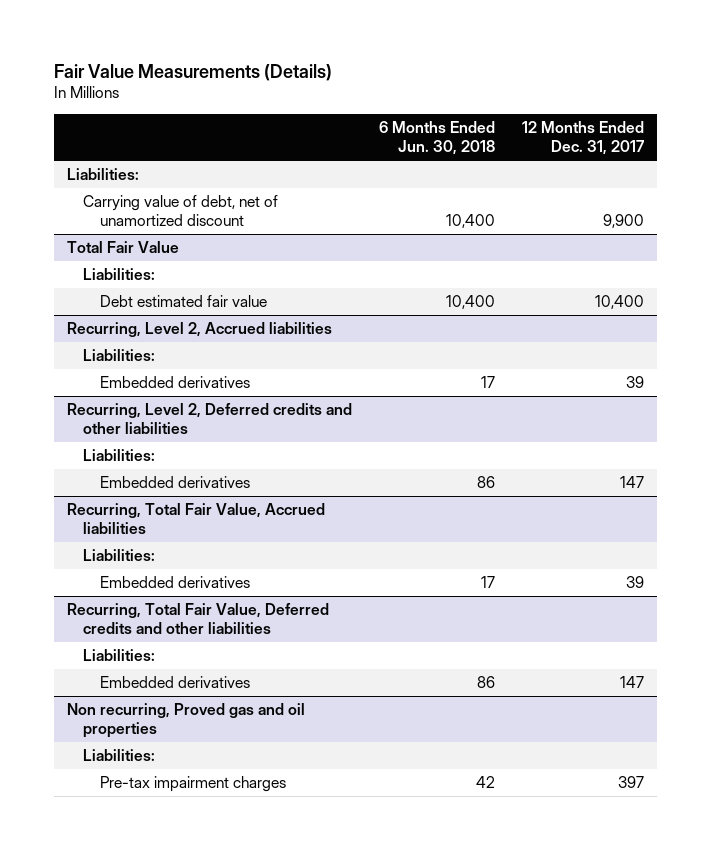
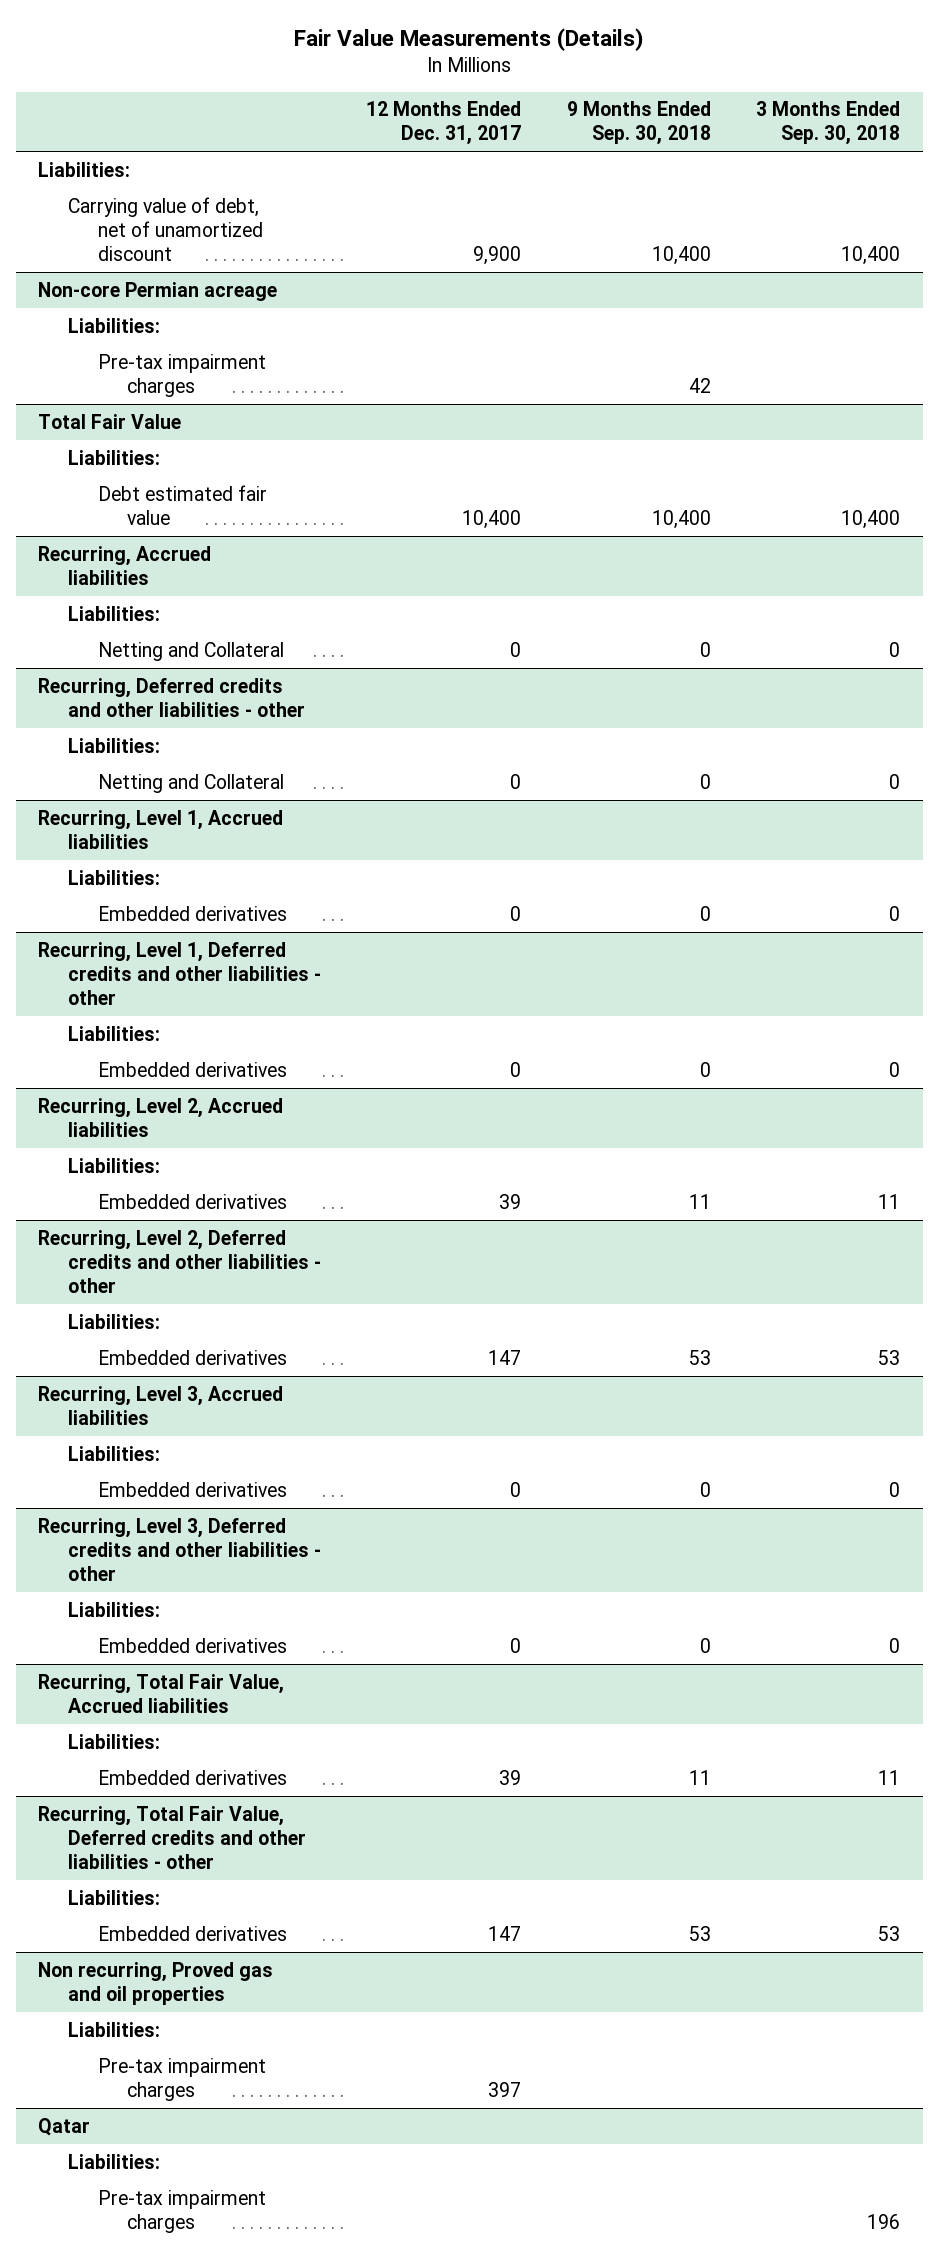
- | 6 Months Ended Jun. 30, 2018 | 12 Months Ended Dec. 31, 2017
+ | 12 Months Ended Dec. 31, 2017 | 9 Months Ended Sep. 30, 2018 | 3 Months Ended Sep. 30, 2018
+ Non-core Permian acreage
+ Liabilities:
+ Pre-tax impairment charges | | 42 |
+ Recurring, Accrued liabilities
+ Liabilities:
+ Netting and Collateral | 0 | 0 | 0
+ Recurring, Deferred credits and other liabilities - other
+ Liabilities:
+ Netting and Collateral | 0 | 0 | 0
+ Recurring, Level 1, Accrued liabilities
+ Liabilities:
+ Embedded derivatives | 0 | 0 | 0
+ Recurring, Level 1, Deferred credits and other liabilities - other
+ Liabilities:
+ Embedded derivatives | 0 | 0 | 0
- Recurring, Level 2, Deferred credits and other liabilities
+ Recurring, Level 2, Deferred credits and other liabilities - other
+ Recurring, Level 3, Accrued liabilities
+ Liabilities:
+ Embedded derivatives | 0 | 0 | 0
+ Recurring, Level 3, Deferred credits and other liabilities - other
+ Liabilities:
+ Embedded derivatives | 0 | 0 | 0
- Recurring, Total Fair Value, Deferred credits and other liabilities
+ Recurring, Total Fair Value, Deferred credits and other liabilities - other
+ Qatar
+ Liabilities:
+ Pre-tax impairment charges | | | 196

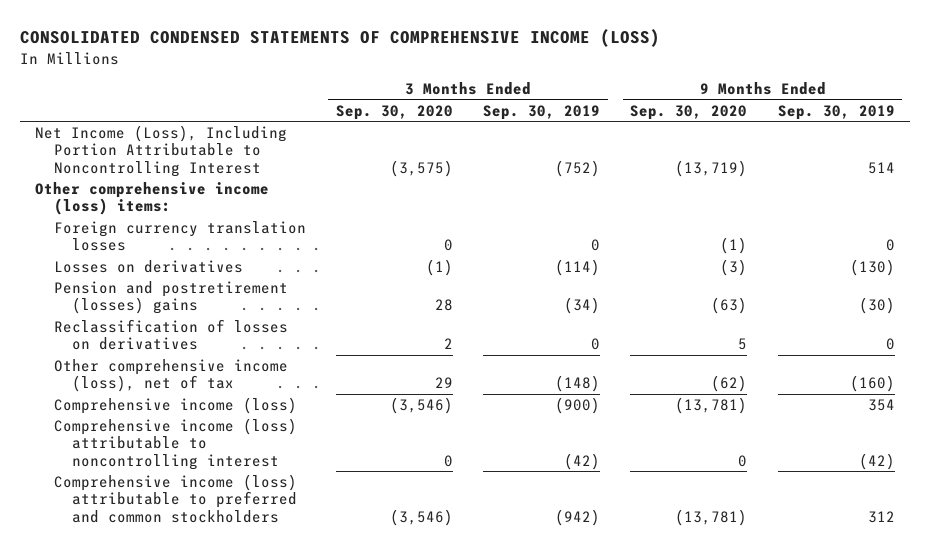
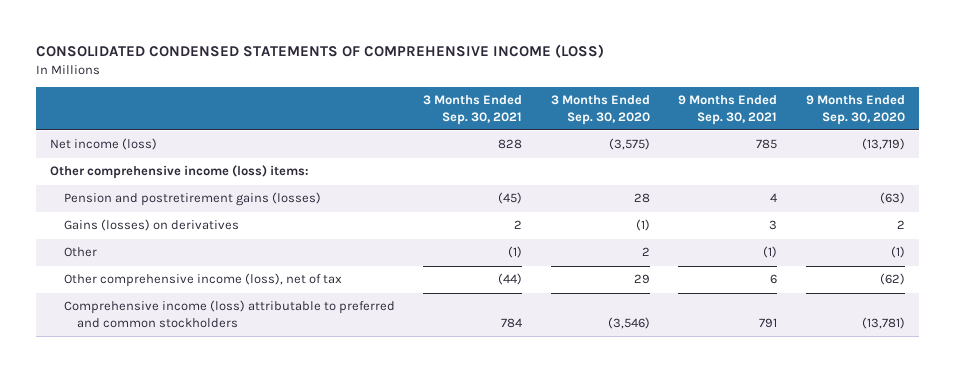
- | 3 Months Ended Sep. 30, 2020 | 3 Months Ended Sep. 30, 2019 | 9 Months Ended Sep. 30, 2020 | 9 Months Ended Sep. 30, 2019
+ | 3 Months Ended Sep. 30, 2021 | 3 Months Ended Sep. 30, 2020 | 9 Months Ended Sep. 30, 2021 | 9 Months Ended Sep. 30, 2020
- Net Income (Loss), Including Portion Attributable to Noncontrolling Interest | (3,575) | (752) | (13,719) | 514
+ Net income (loss) | 828 | (3,575) | 785 | (13,719)
- Foreign currency translation losses | 0 | 0 | (1) | 0
- Losses on derivatives | (1) | (114) | (3) | (130)
- Pension and postretirement (losses) gains | 28 | (34) | (63) | (30)
- Reclassification of losses on derivatives | 2 | 0 | 5 | 0
+ Pension and postretirement gains (losses) | (45) | 28 | 4 | (63)
+ Gains (losses) on derivatives | 2 | (1) | 3 | 2
+ Other | (1) | 2 | (1) | (1)
- Comprehensive income (loss) | (3,546) | (900) | (13,781) | 354
- Comprehensive income (loss) attributable to noncontrolling interest | 0 | (42) | 0 | (42)

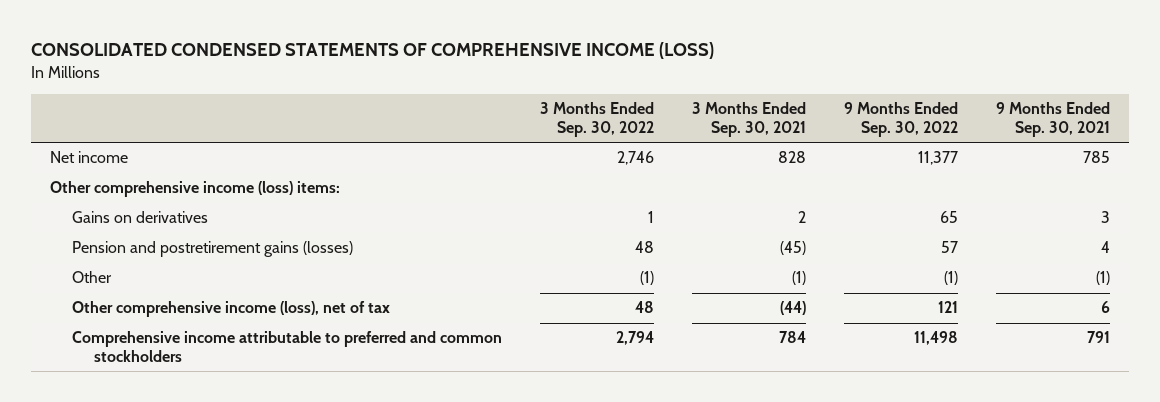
- | 3 Months Ended Sep. 30, 2021 | 3 Months Ended Sep. 30, 2020 | 9 Months Ended Sep. 30, 2021 | 9 Months Ended Sep. 30, 2020
+ | 3 Months Ended Sep. 30, 2022 | 3 Months Ended Sep. 30, 2021 | 9 Months Ended Sep. 30, 2022 | 9 Months Ended Sep. 30, 2021
- Net income (loss) | 828 | (3,575) | 785 | (13,719)
+ Net income | 2,746 | 828 | 11,377 | 785
+ Gains on derivatives | 1 | 2 | 65 | 3
- Gains (losses) on derivatives | 2 | (1) | 3 | 2
- Comprehensive income (loss) attributable to preferred and common stockholders | 784 | (3,546) | 791 | (13,781)
+ Comprehensive income attributable to preferred and common stockholders | 2,794 | 784 | 11,498 | 791

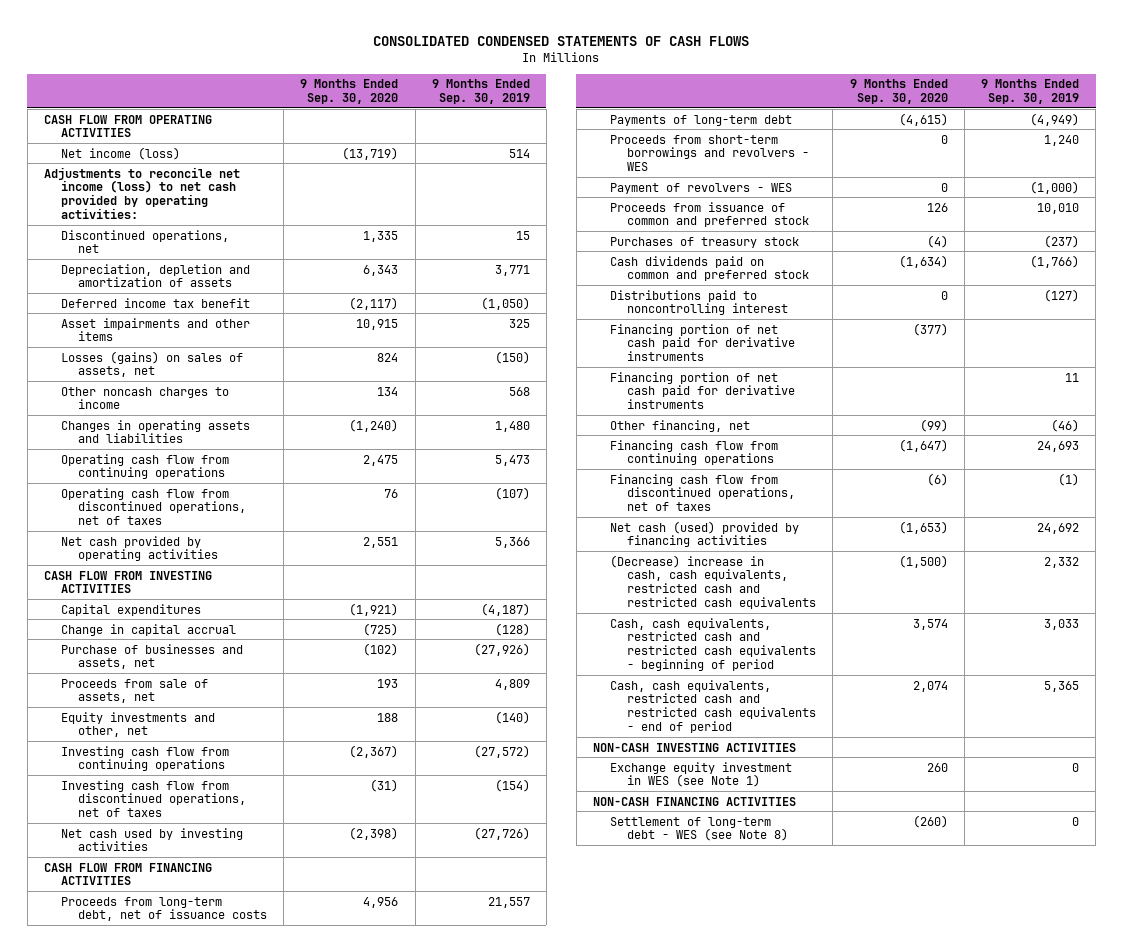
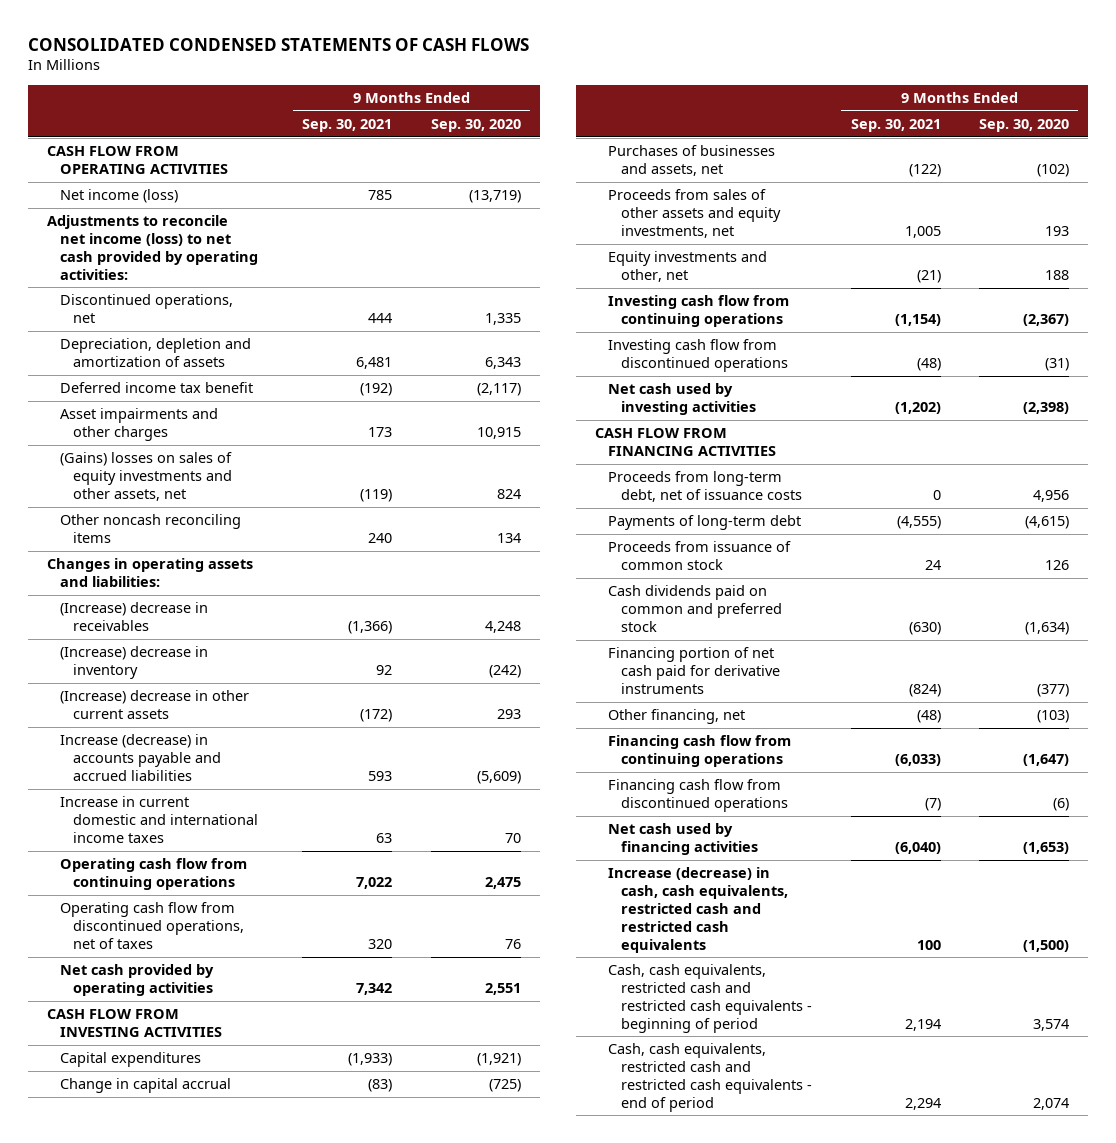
- | 9 Months Ended Sep. 30, 2020 | 9 Months Ended Sep. 30, 2019
+ | 9 Months Ended Sep. 30, 2021 | 9 Months Ended Sep. 30, 2020
- Asset impairments and other items | 10,915 | 325
- Losses (gains) on sales of assets, net | 824 | (150)
- Other noncash charges to income | 134 | 568
- Changes in operating assets and liabilities | (1,240) | 1,480
+ Asset impairments and other charges | 173 | 10,915
+ (Gains) losses on sales of equity investments and other assets, net | (119) | 824
+ Other noncash reconciling items | 240 | 134
+ Changes in operating assets and liabilities:
+ (Increase) decrease in receivables | (1,366) | 4,248
+ (Increase) decrease in inventory | 92 | (242)
+ (Increase) decrease in other current assets | (172) | 293
+ Increase (decrease) in accounts payable and accrued liabilities | 593 | (5,609)
+ Increase in current domestic and international income taxes | 63 | 70
- Purchase of businesses and assets, net | (102) | (27,926)
- Proceeds from sale of assets, net | 193 | 4,809
+ Purchases of businesses and assets, net | (122) | (102)
+ Proceeds from sales of other assets and equity investments, net | 1,005 | 193
- Investing cash flow from discontinued operations, net of taxes | (31) | (154)
+ Investing cash flow from discontinued operations | (48) | (31)
- Proceeds from short-term borrowings and revolvers - WES | 0 | 1,240
- Payment of revolvers - WES | 0 | (1,000)
- Proceeds from issuance of common and preferred stock | 126 | 10,010
- Purchases of treasury stock | (4) | (237)
+ Proceeds from issuance of common stock | 24 | 126
- Distributions paid to noncontrolling interest | 0 | (127)
- Financing portion of net cash paid for derivative instruments | | 11
- Other financing, net | (99) | (46)
+ Other financing, net | (48) | (103)
- Financing cash flow from discontinued operations, net of taxes | (6) | (1)
- Net cash (used) provided by financing activities | (1,653) | 24,692
- (Decrease) increase in cash, cash equivalents, restricted cash and restricted cash equivalents | (1,500) | 2,332
+ Financing cash flow from discontinued operations | (7) | (6)
+ Net cash used by financing activities | (6,040) | (1,653)
+ Increase (decrease) in cash, cash equivalents, restricted cash and restricted cash equivalents | 100 | (1,500)
- NON-CASH INVESTING ACTIVITIES
- Exchange equity investment in WES (see Note 1) | 260 | 0
- NON-CASH FINANCING ACTIVITIES
- Settlement of long-term debt - WES (see Note 8) | (260) | 0

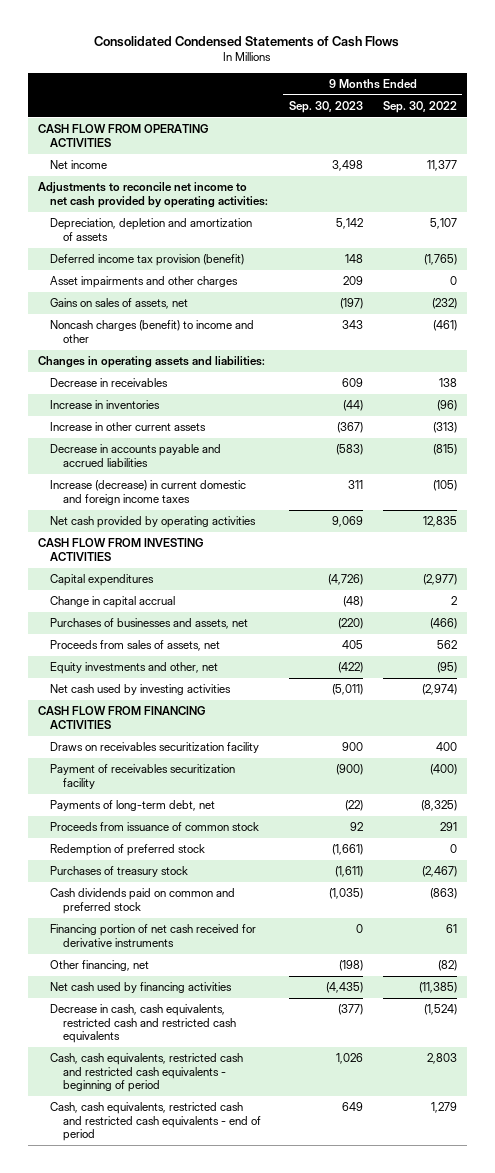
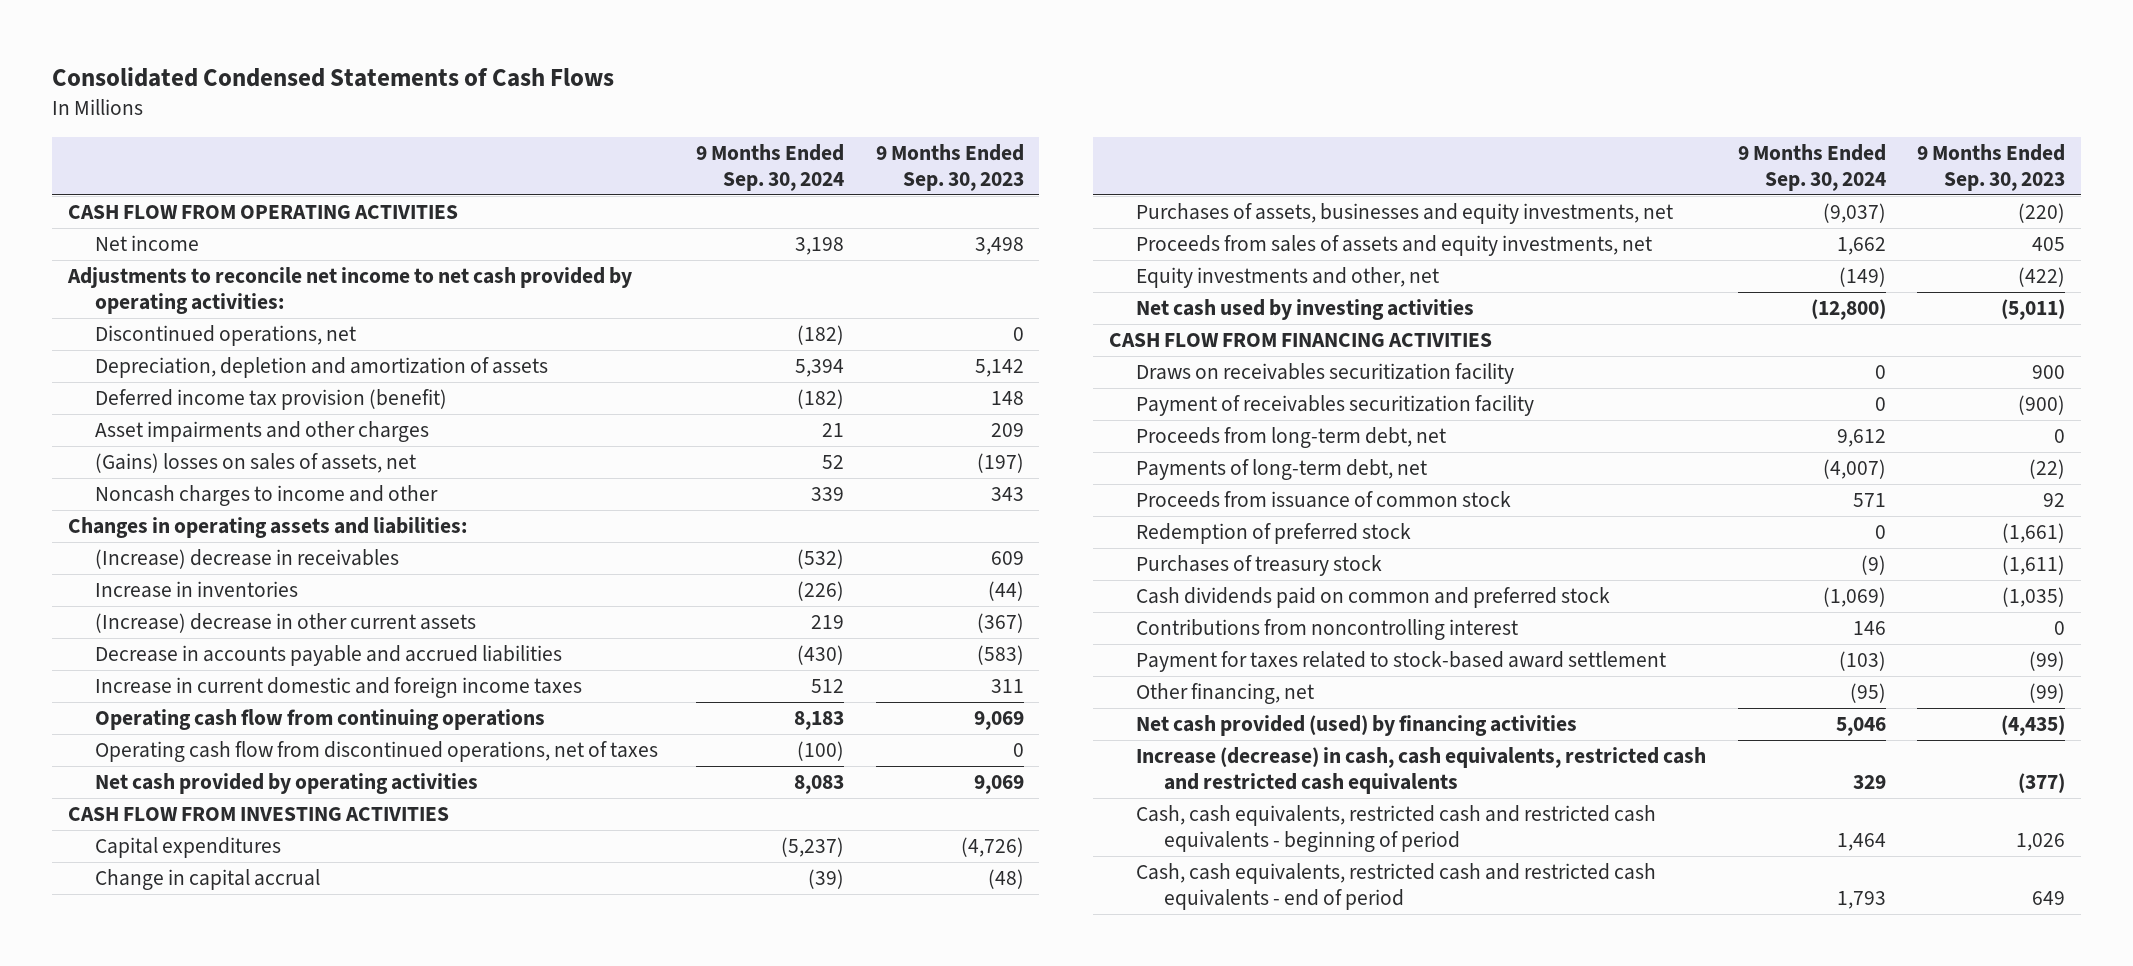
- | 9 Months Ended Sep. 30, 2023 | 9 Months Ended Sep. 30, 2022
+ | 9 Months Ended Sep. 30, 2024 | 9 Months Ended Sep. 30, 2023
+ Discontinued operations, net | (182) | 0
- Gains on sales of assets, net | (197) | (232)
- Noncash charges (benefit) to income and other | 343 | (461)
+ (Gains) losses on sales of assets, net | 52 | (197)
+ Noncash charges to income and other | 339 | 343
- Decrease in receivables | 609 | 138
+ (Increase) decrease in receivables | (532) | 609
- Increase in other current assets | (367) | (313)
+ (Increase) decrease in other current assets | 219 | (367)
- Increase (decrease) in current domestic and foreign income taxes | 311 | (105)
+ Increase in current domestic and foreign income taxes | 512 | 311
+ Operating cash flow from continuing operations | 8,183 | 9,069
+ Operating cash flow from discontinued operations, net of taxes | (100) | 0
- Purchases of businesses and assets, net | (220) | (466)
- Proceeds from sales of assets, net | 405 | 562
+ Purchases of assets, businesses and equity investments, net | (9,037) | (220)
+ Proceeds from sales of assets and equity investments, net | 1,662 | 405
+ Proceeds from long-term debt, net | 9,612 | 0
- Financing portion of net cash received for derivative instruments | 0 | 61
- Other financing, net | (198) | (82)
- Net cash used by financing activities | (4,435) | (11,385)
- Decrease in cash, cash equivalents, restricted cash and restricted cash equivalents | (377) | (1,524)
+ Contributions from noncontrolling interest | 146 | 0
+ Payment for taxes related to stock-based award settlement | (103) | (99)
+ Other financing, net | (95) | (99)
+ Net cash provided (used) by financing activities | 5,046 | (4,435)
+ Increase (decrease) in cash, cash equivalents, restricted cash and restricted cash equivalents | 329 | (377)

